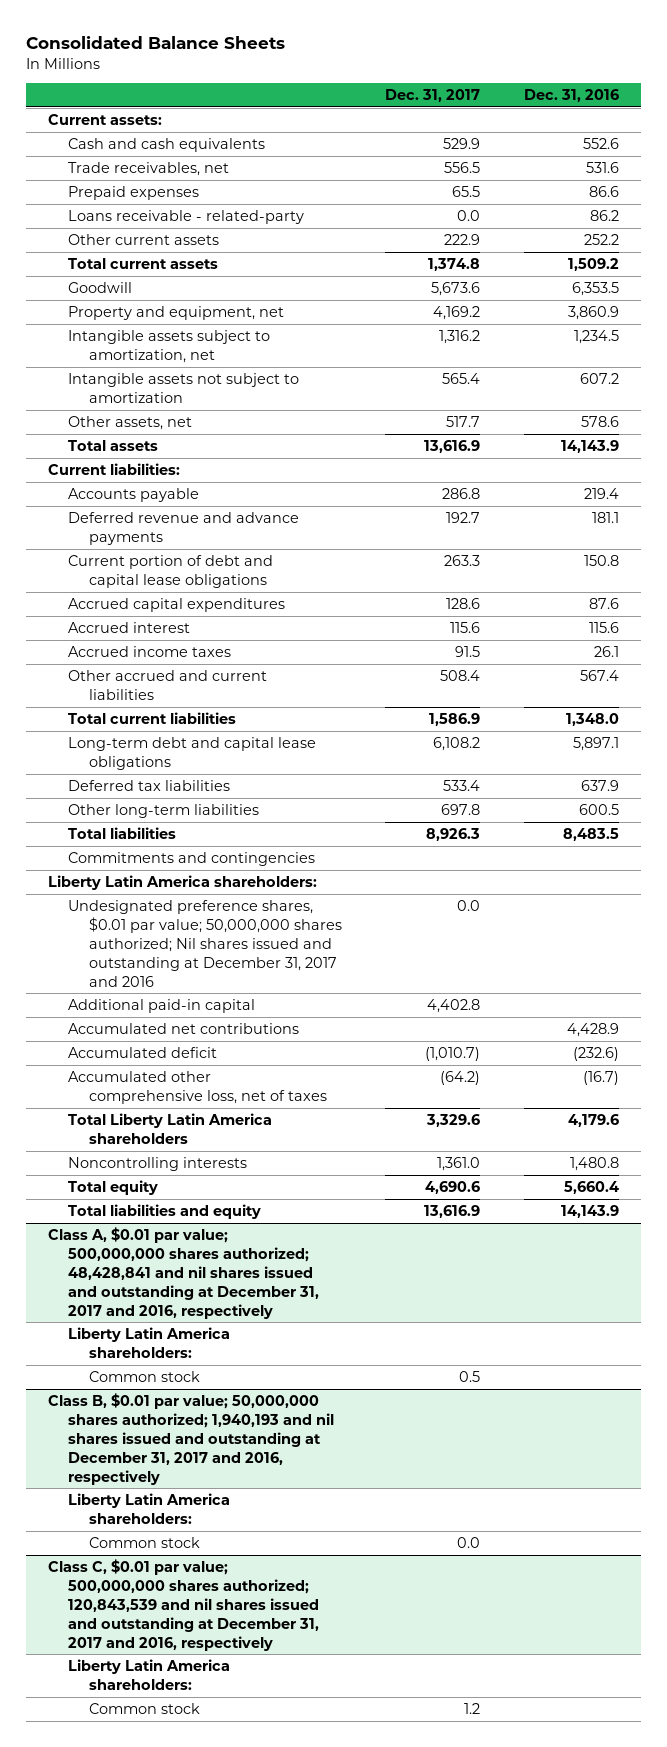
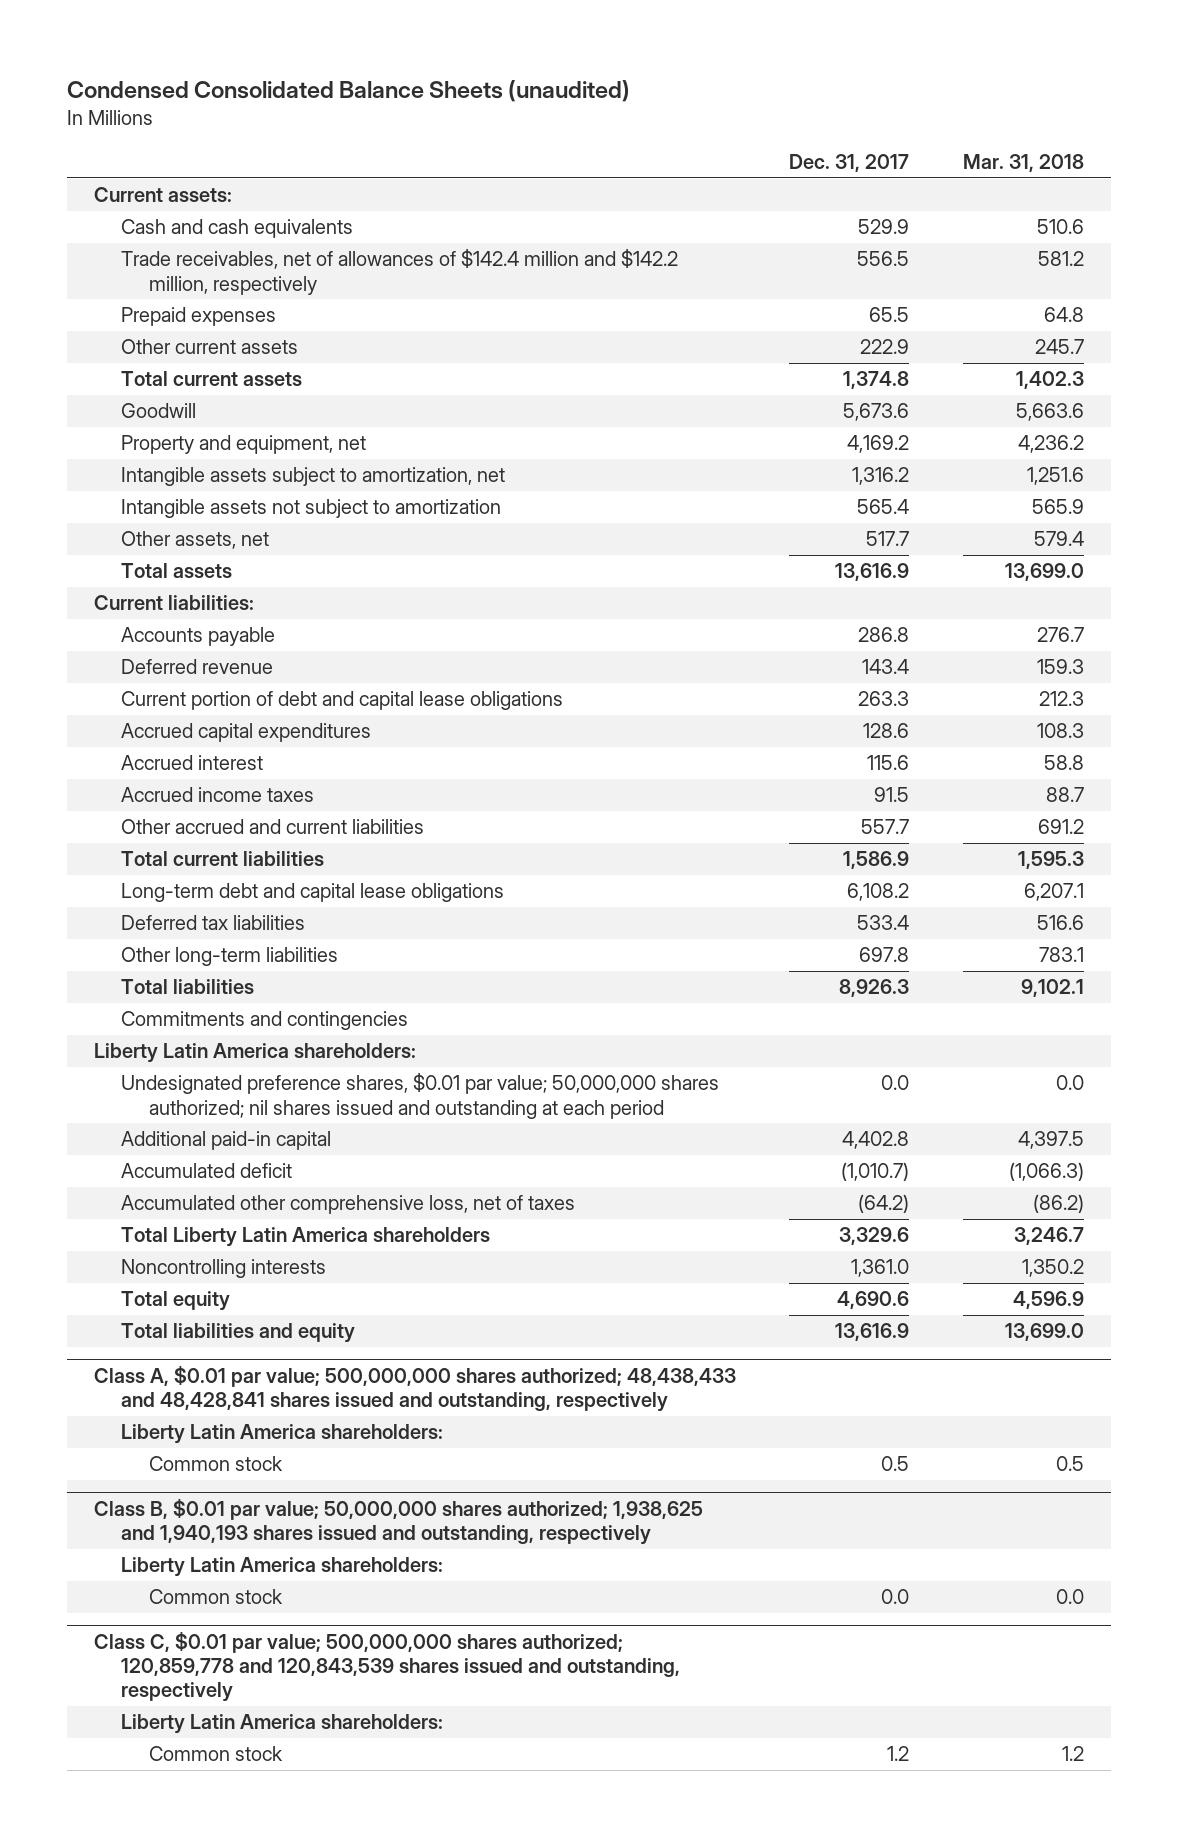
- Consolidated Balance Sheets
+ Condensed Consolidated Balance Sheets (unaudited)
- | Dec. 31, 2017 | Dec. 31, 2016
+ | Dec. 31, 2017 | Mar. 31, 2018
- Trade receivables, net | 556.5 | 531.6
+ Trade receivables, net of allowances of $142.4 million and $142.2 million, respectively | 556.5 | 581.2
- Loans receivable - related-party | 0.0 | 86.2
- Deferred revenue and advance payments | 192.7 | 181.1
+ Deferred revenue | 143.4 | 159.3
- Other accrued and current liabilities | 508.4 | 567.4
+ Other accrued and current liabilities | 557.7 | 691.2
- Undesignated preference shares, $0.01 par value; 50,000,000 shares authorized; Nil shares issued and outstanding at December 31, 2017 and 2016 | 0.0 |
+ Undesignated preference shares, $0.01 par value; 50,000,000 shares authorized; nil shares issued and outstanding at each period | 0.0 | 0.0
- Accumulated net contributions | | 4,428.9
- Class A, $0.01 par value; 500,000,000 shares authorized; 48,428,841 and nil shares issued and outstanding at December 31, 2017 and 2016, respectively
+ Class A, $0.01 par value; 500,000,000 shares authorized; 48,438,433 and 48,428,841 shares issued and outstanding, respectively
- Class B, $0.01 par value; 50,000,000 shares authorized; 1,940,193 and nil shares issued and outstanding at December 31, 2017 and 2016, respectively
+ Class B, $0.01 par value; 50,000,000 shares authorized; 1,938,625 and 1,940,193 shares issued and outstanding, respectively
- Class C, $0.01 par value; 500,000,000 shares authorized; 120,843,539 and nil shares issued and outstanding at December 31, 2017 and 2016, respectively
+ Class C, $0.01 par value; 500,000,000 shares authorized; 120,859,778 and 120,843,539 shares issued and outstanding, respectively

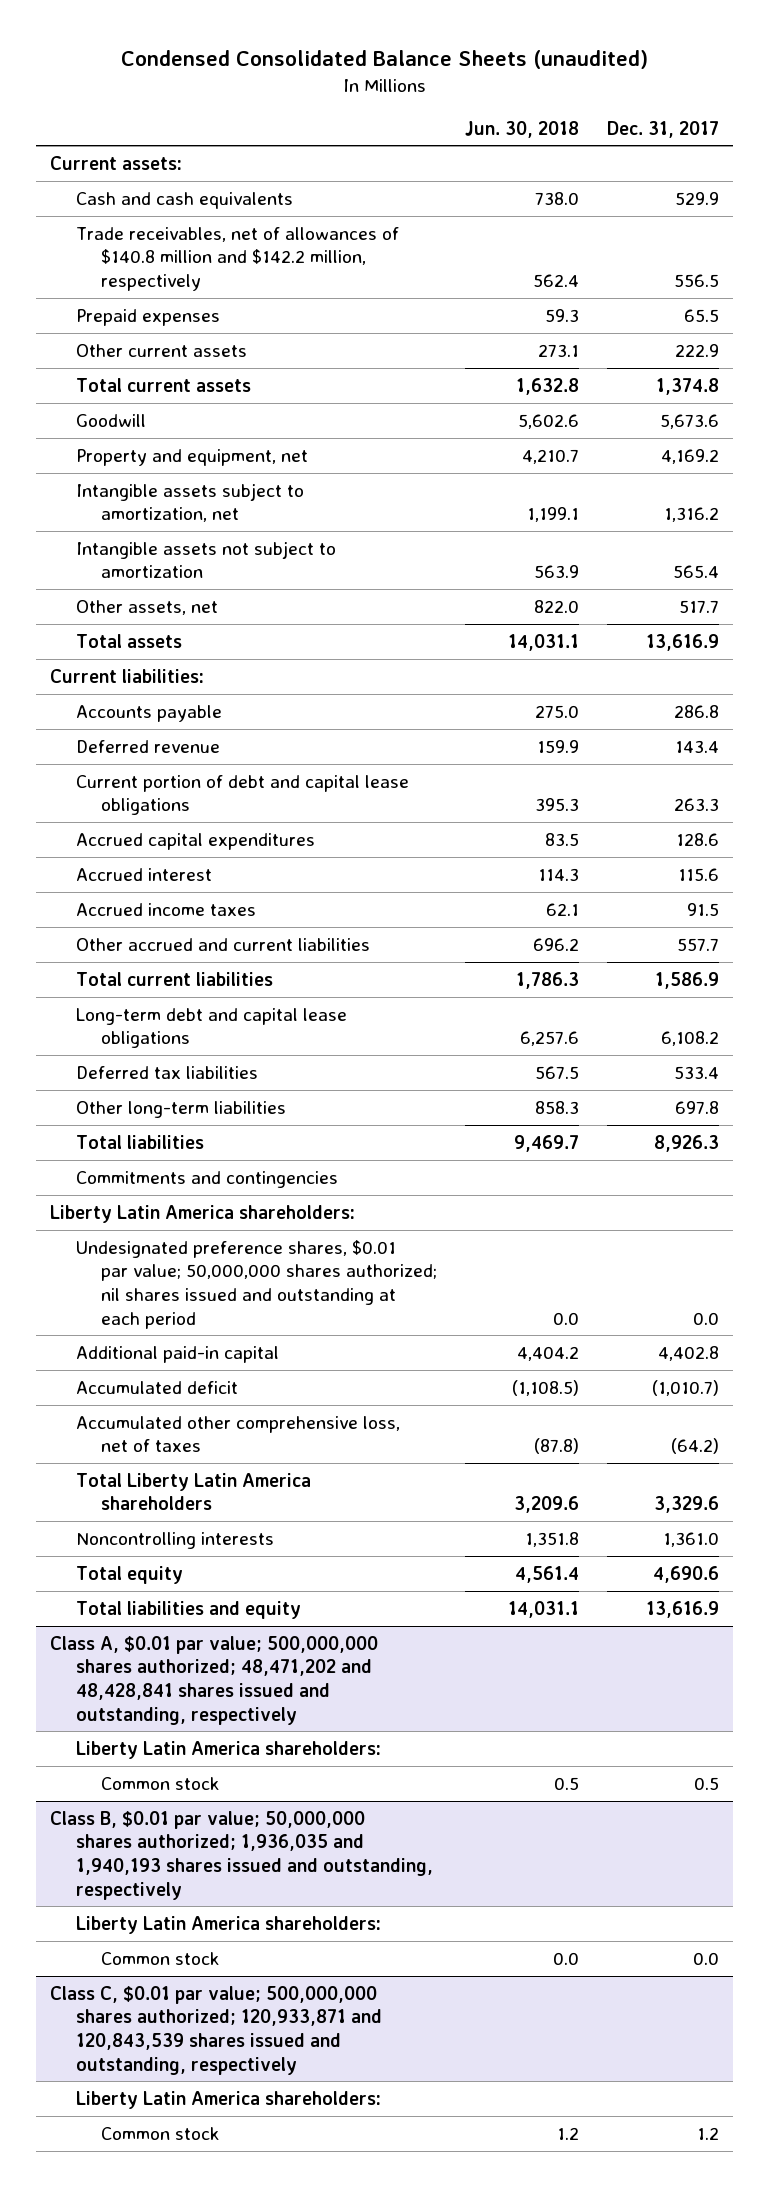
- | Dec. 31, 2017 | Mar. 31, 2018
+ | Jun. 30, 2018 | Dec. 31, 2017
- Trade receivables, net of allowances of $142.4 million and $142.2 million, respectively | 556.5 | 581.2
+ Trade receivables, net of allowances of $140.8 million and $142.2 million, respectively | 562.4 | 556.5
- Class A, $0.01 par value; 500,000,000 shares authorized; 48,438,433 and 48,428,841 shares issued and outstanding, respectively
+ Class A, $0.01 par value; 500,000,000 shares authorized; 48,471,202 and 48,428,841 shares issued and outstanding, respectively
- Class B, $0.01 par value; 50,000,000 shares authorized; 1,938,625 and 1,940,193 shares issued and outstanding, respectively
+ Class B, $0.01 par value; 50,000,000 shares authorized; 1,936,035 and 1,940,193 shares issued and outstanding, respectively
- Class C, $0.01 par value; 500,000,000 shares authorized; 120,859,778 and 120,843,539 shares issued and outstanding, respectively
+ Class C, $0.01 par value; 500,000,000 shares authorized; 120,933,871 and 120,843,539 shares issued and outstanding, respectively

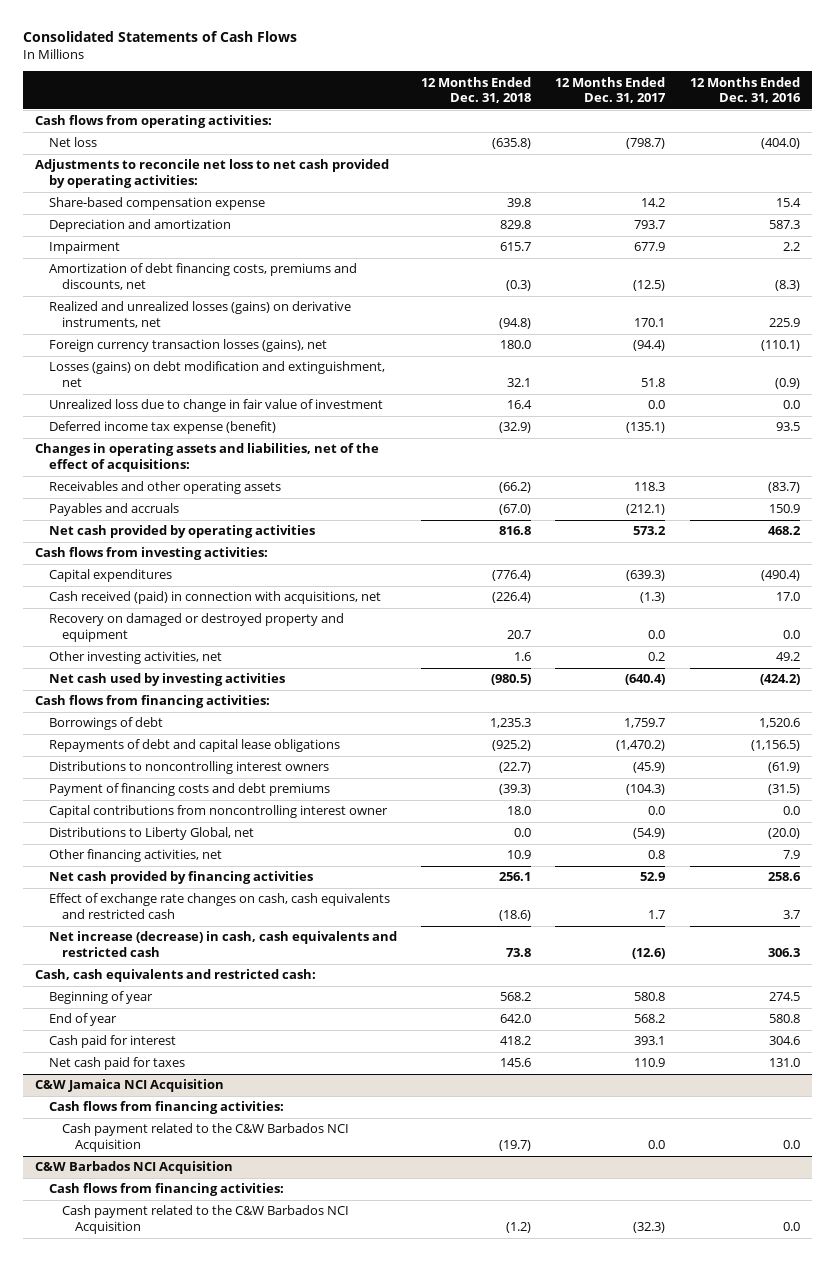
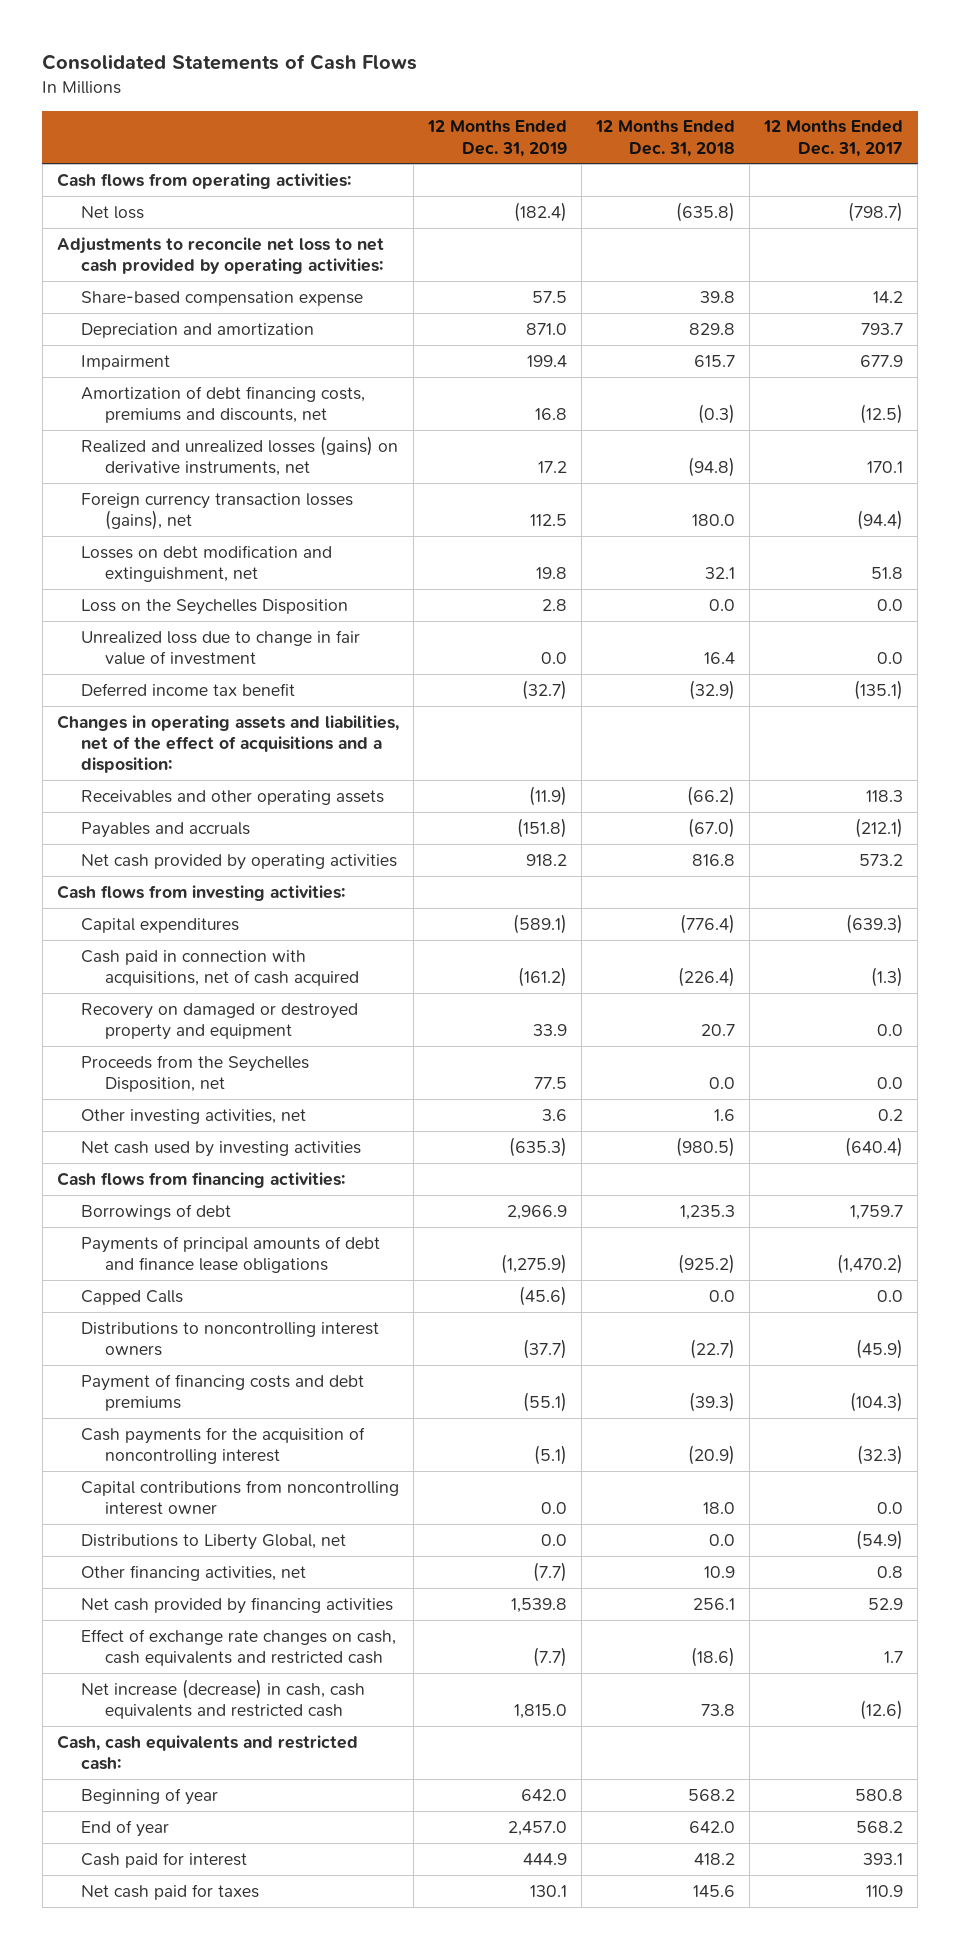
- | 12 Months Ended Dec. 31, 2018 | 12 Months Ended Dec. 31, 2017 | 12 Months Ended Dec. 31, 2016
+ | 12 Months Ended Dec. 31, 2019 | 12 Months Ended Dec. 31, 2018 | 12 Months Ended Dec. 31, 2017
- Losses (gains) on debt modification and extinguishment, net | 32.1 | 51.8 | (0.9)
+ Losses on debt modification and extinguishment, net | 19.8 | 32.1 | 51.8
+ Loss on the Seychelles Disposition | 2.8 | 0.0 | 0.0
- Deferred income tax expense (benefit) | (32.9) | (135.1) | 93.5
- Changes in operating assets and liabilities, net of the effect of acquisitions:
+ Deferred income tax benefit | (32.7) | (32.9) | (135.1)
+ Changes in operating assets and liabilities, net of the effect of acquisitions and a disposition:
- Cash received (paid) in connection with acquisitions, net | (226.4) | (1.3) | 17.0
+ Cash paid in connection with acquisitions, net of cash acquired | (161.2) | (226.4) | (1.3)
+ Proceeds from the Seychelles Disposition, net | 77.5 | 0.0 | 0.0
- Repayments of debt and capital lease obligations | (925.2) | (1,470.2) | (1,156.5)
+ Payments of principal amounts of debt and finance lease obligations | (1,275.9) | (925.2) | (1,470.2)
+ Capped Calls | (45.6) | 0.0 | 0.0
+ Cash payments for the acquisition of noncontrolling interest | (5.1) | (20.9) | (32.3)
- C&W Jamaica NCI Acquisition
- Cash flows from financing activities:
- Cash payment related to the C&W Barbados NCI Acquisition | (19.7) | 0.0 | 0.0
- C&W Barbados NCI Acquisition
- Cash flows from financing activities:
- Cash payment related to the C&W Barbados NCI Acquisition | (1.2) | (32.3) | 0.0

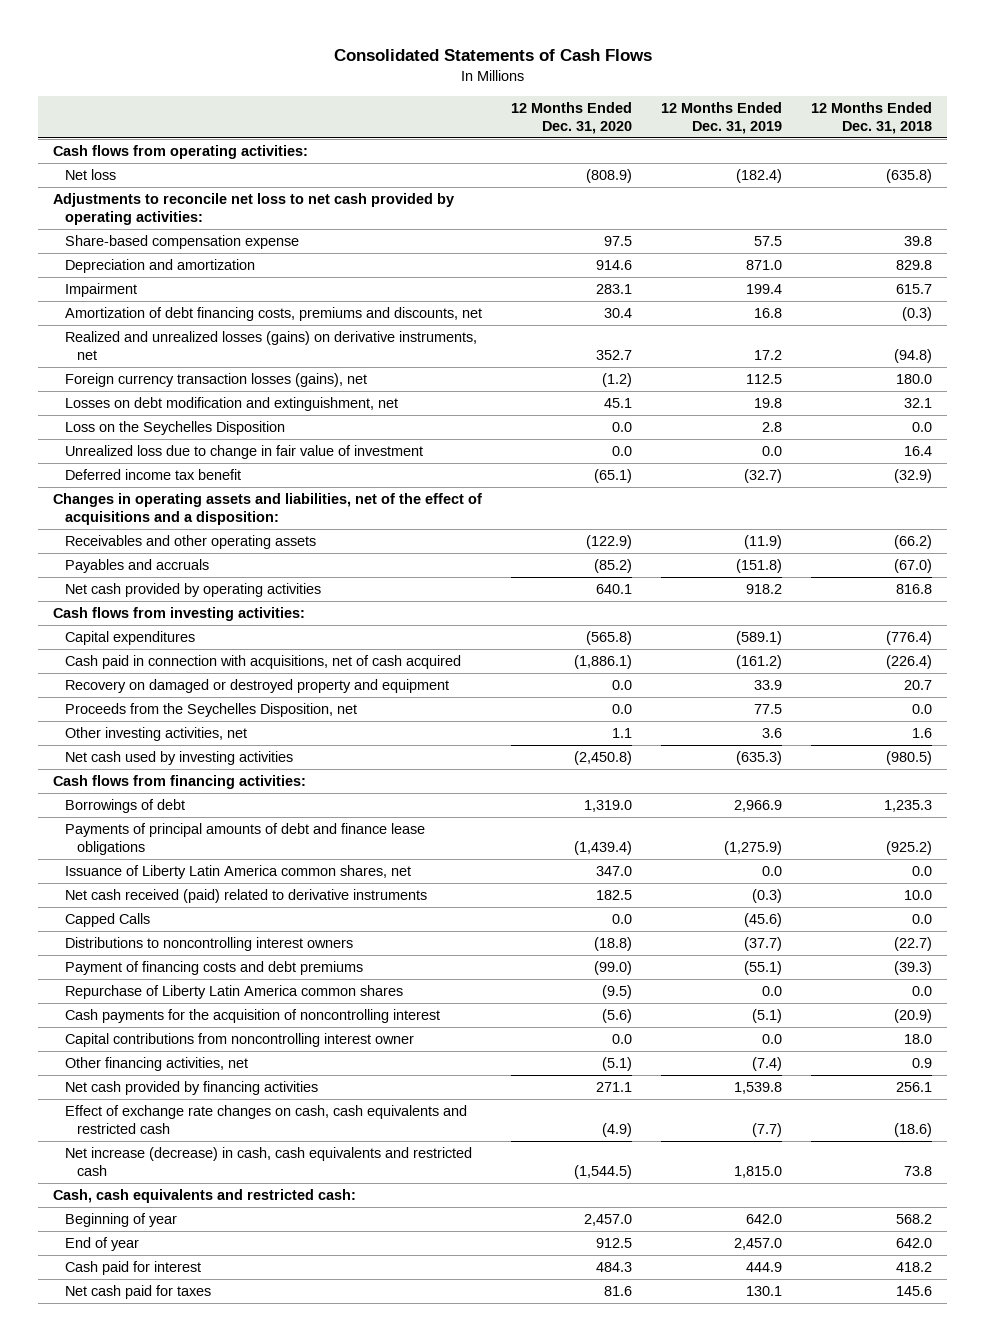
- | 12 Months Ended Dec. 31, 2019 | 12 Months Ended Dec. 31, 2018 | 12 Months Ended Dec. 31, 2017
+ | 12 Months Ended Dec. 31, 2020 | 12 Months Ended Dec. 31, 2019 | 12 Months Ended Dec. 31, 2018
+ Issuance of Liberty Latin America common shares, net | 347.0 | 0.0 | 0.0
+ Net cash received (paid) related to derivative instruments | 182.5 | (0.3) | 10.0
+ Repurchase of Liberty Latin America common shares | (9.5) | 0.0 | 0.0
- Distributions to Liberty Global, net | 0.0 | 0.0 | (54.9)
- Other financing activities, net | (7.7) | 10.9 | 0.8
+ Other financing activities, net | (5.1) | (7.4) | 0.9

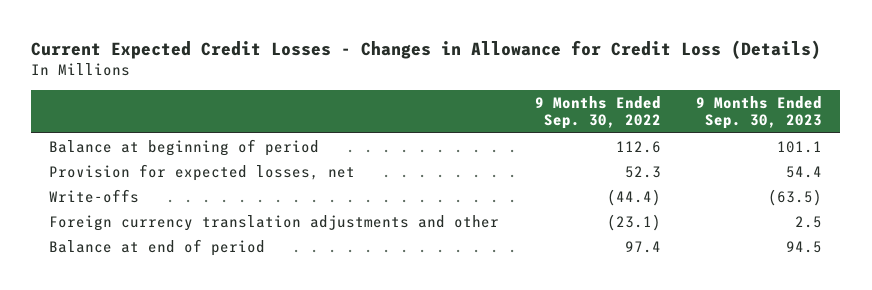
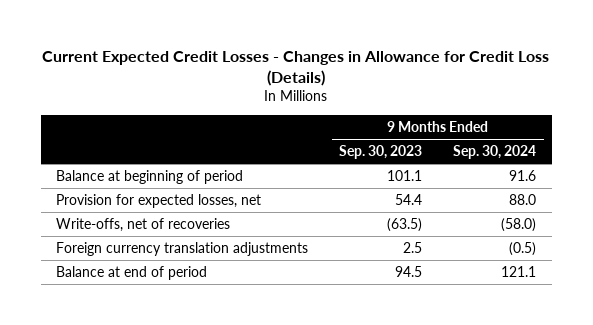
- | 9 Months Ended Sep. 30, 2022 | 9 Months Ended Sep. 30, 2023
+ | 9 Months Ended Sep. 30, 2023 | 9 Months Ended Sep. 30, 2024
- Write-offs | (44.4) | (63.5)
- Foreign currency translation adjustments and other | (23.1) | 2.5
+ Write-offs, net of recoveries | (63.5) | (58.0)
+ Foreign currency translation adjustments | 2.5 | (0.5)

